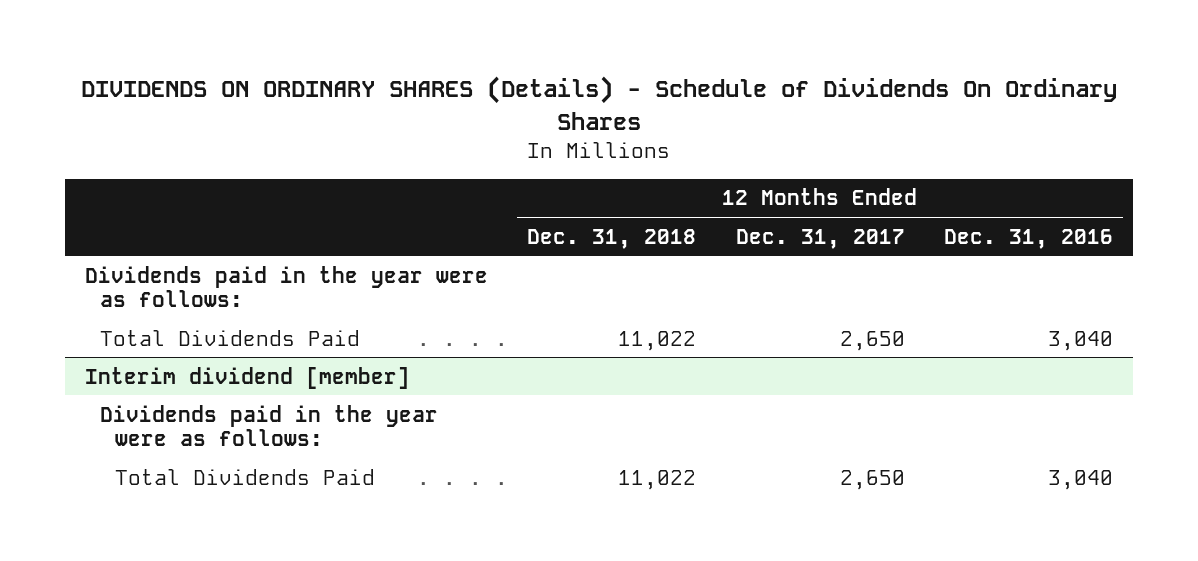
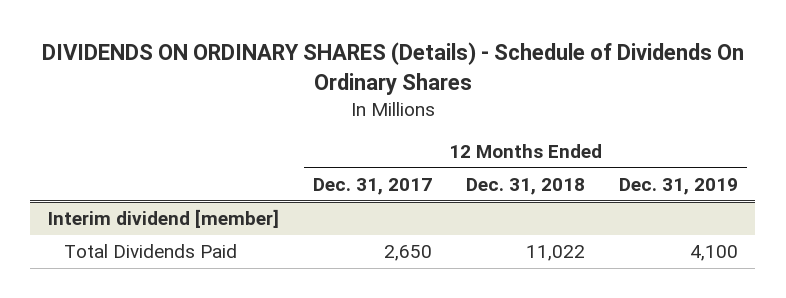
- | 12 Months Ended Dec. 31, 2018 | 12 Months Ended Dec. 31, 2017 | 12 Months Ended Dec. 31, 2016
+ | 12 Months Ended Dec. 31, 2017 | 12 Months Ended Dec. 31, 2018 | 12 Months Ended Dec. 31, 2019
- Dividends paid in the year were as follows:
- Total Dividends Paid | 11,022 | 2,650 | 3,040
@ Interim dividend [member]
- Dividends paid in the year were as follows:

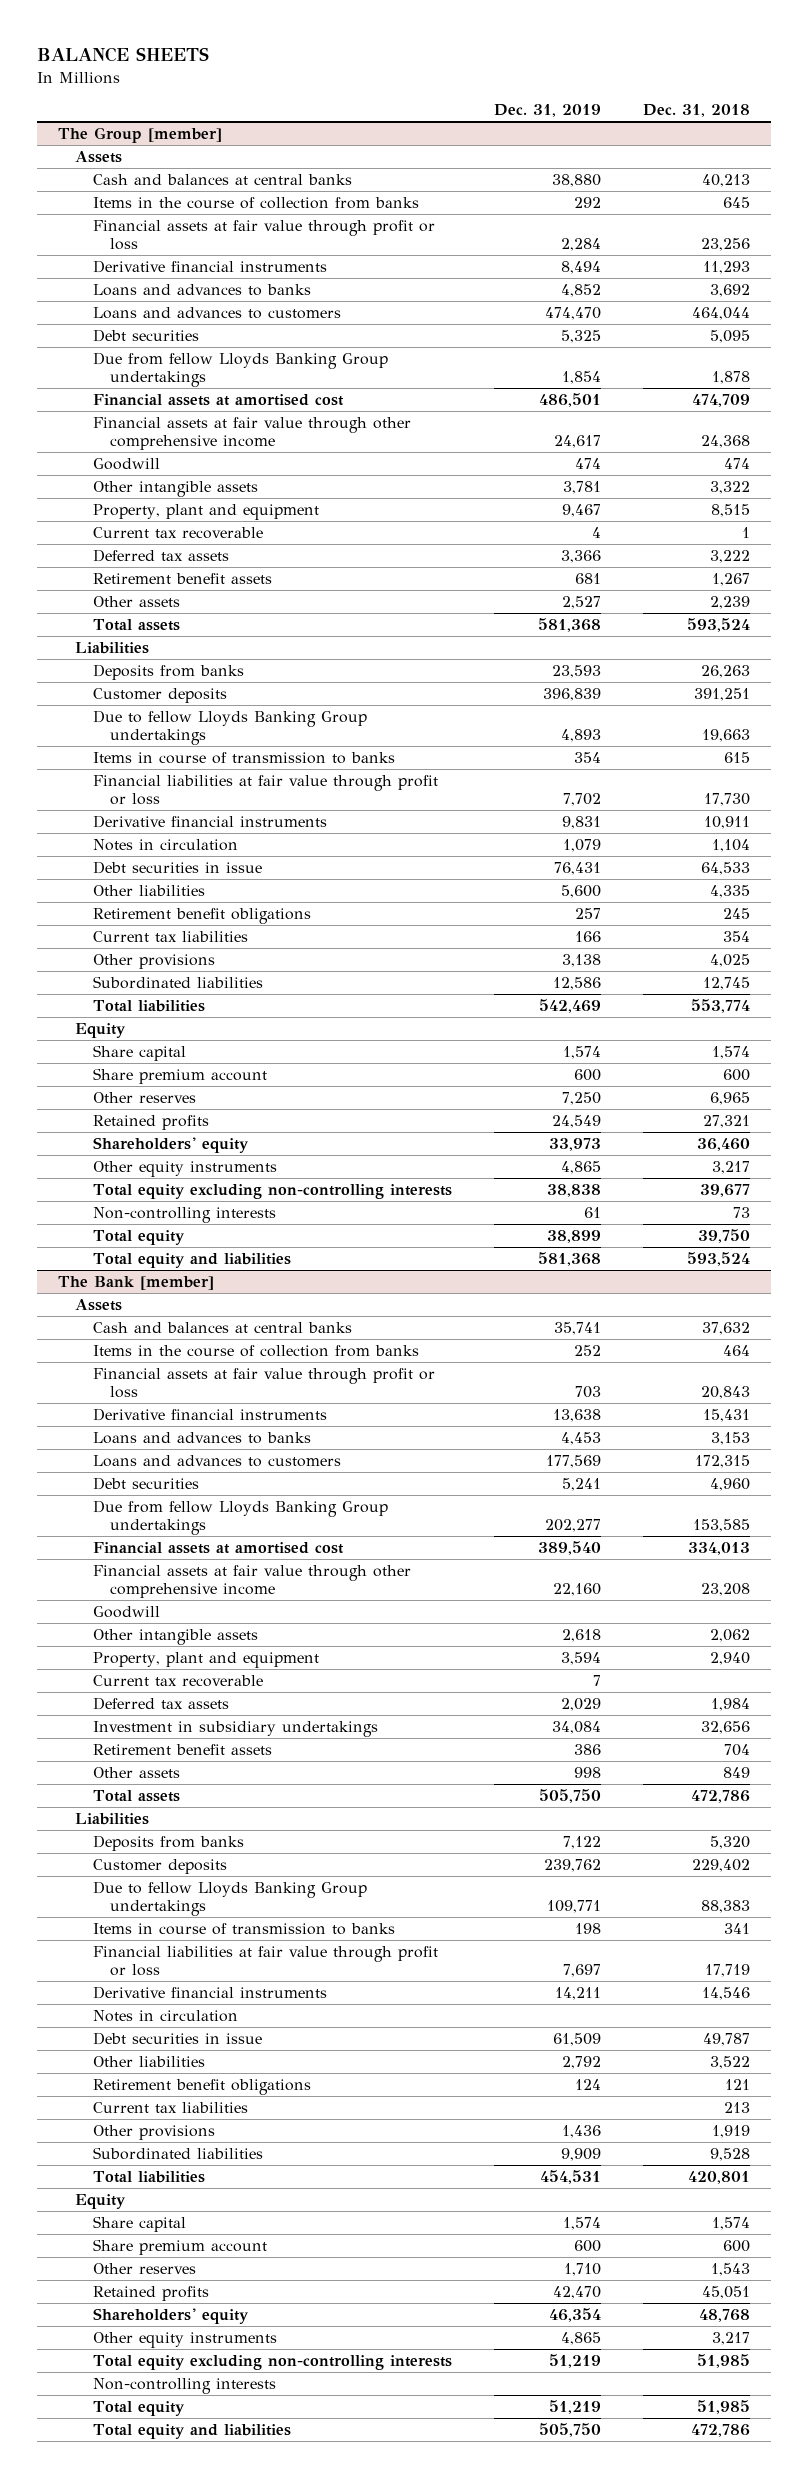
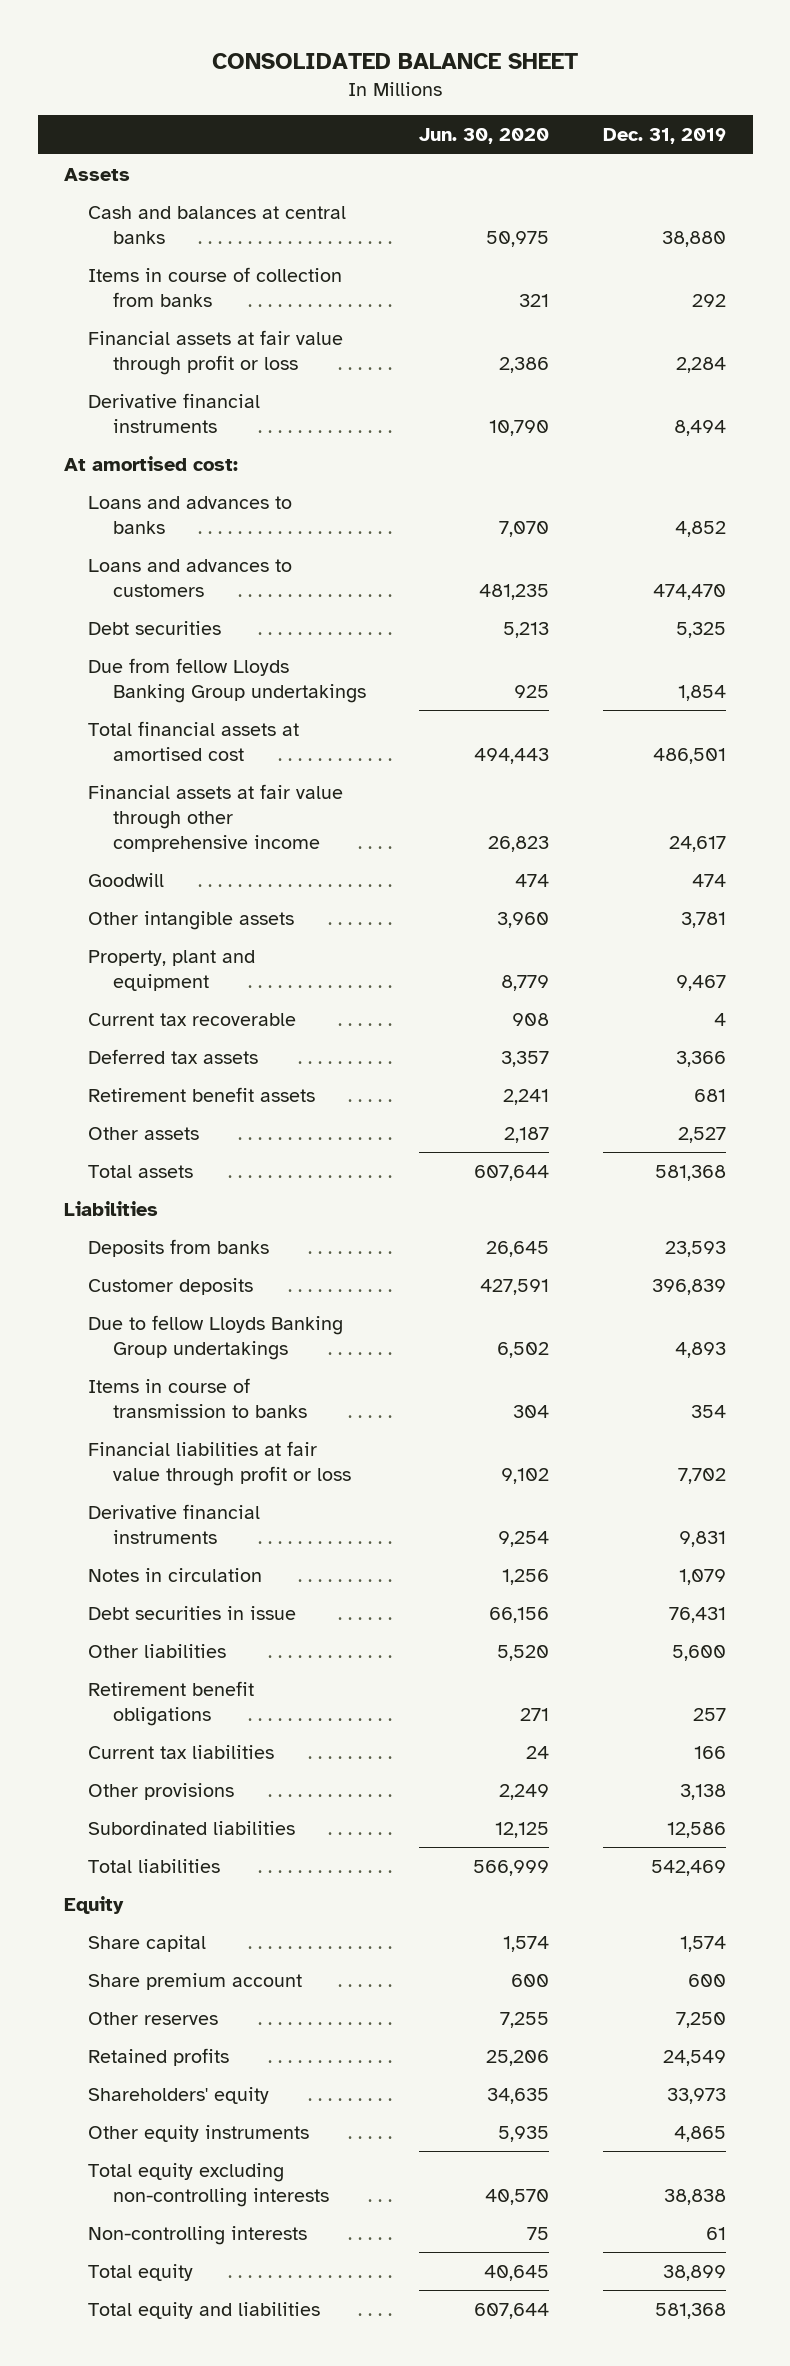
- BALANCE SHEETS
+ CONSOLIDATED BALANCE SHEET
- | Dec. 31, 2019 | Dec. 31, 2018
+ | Jun. 30, 2020 | Dec. 31, 2019
- The Group [member]
- Items in the course of collection from banks | 292 | 645
+ Items in course of collection from banks | 321 | 292
+ At amortised cost:
- Financial assets at amortised cost | 486,501 | 474,709
+ Total financial assets at amortised cost | 494,443 | 486,501
- The Bank [member]
- Assets
- Cash and balances at central banks | 35,741 | 37,632
- Items in the course of collection from banks | 252 | 464
- Financial assets at fair value through profit or loss | 703 | 20,843
- Derivative financial instruments | 13,638 | 15,431
- Loans and advances to banks | 4,453 | 3,153
- Loans and advances to customers | 177,569 | 172,315
- Debt securities | 5,241 | 4,960
- Due from fellow Lloyds Banking Group undertakings | 202,277 | 153,585
- Financial assets at amortised cost | 389,540 | 334,013
- Financial assets at fair value through other comprehensive income | 22,160 | 23,208
- Goodwill
- Other intangible assets | 2,618 | 2,062
- Property, plant and equipment | 3,594 | 2,940
- Current tax recoverable | 7 |
- Deferred tax assets | 2,029 | 1,984
- Investment in subsidiary undertakings | 34,084 | 32,656
- Retirement benefit assets | 386 | 704
- Other assets | 998 | 849
- Total assets | 505,750 | 472,786
- Liabilities
- Deposits from banks | 7,122 | 5,320
- Customer deposits | 239,762 | 229,402
- Due to fellow Lloyds Banking Group undertakings | 109,771 | 88,383
- Items in course of transmission to banks | 198 | 341
- Financial liabilities at fair value through profit or loss | 7,697 | 17,719
- Derivative financial instruments | 14,211 | 14,546
- Notes in circulation
- Debt securities in issue | 61,509 | 49,787
- Other liabilities | 2,792 | 3,522
- Retirement benefit obligations | 124 | 121
- Current tax liabilities | | 213
- Other provisions | 1,436 | 1,919
- Subordinated liabilities | 9,909 | 9,528
- Total liabilities | 454,531 | 420,801
- Equity
- Share capital | 1,574 | 1,574
- Share premium account | 600 | 600
- Other reserves | 1,710 | 1,543
- Retained profits | 42,470 | 45,051
- Shareholders' equity | 46,354 | 48,768
- Other equity instruments | 4,865 | 3,217
- Total equity excluding non-controlling interests | 51,219 | 51,985
- Non-controlling interests
- Total equity | 51,219 | 51,985
- Total equity and liabilities | 505,750 | 472,786

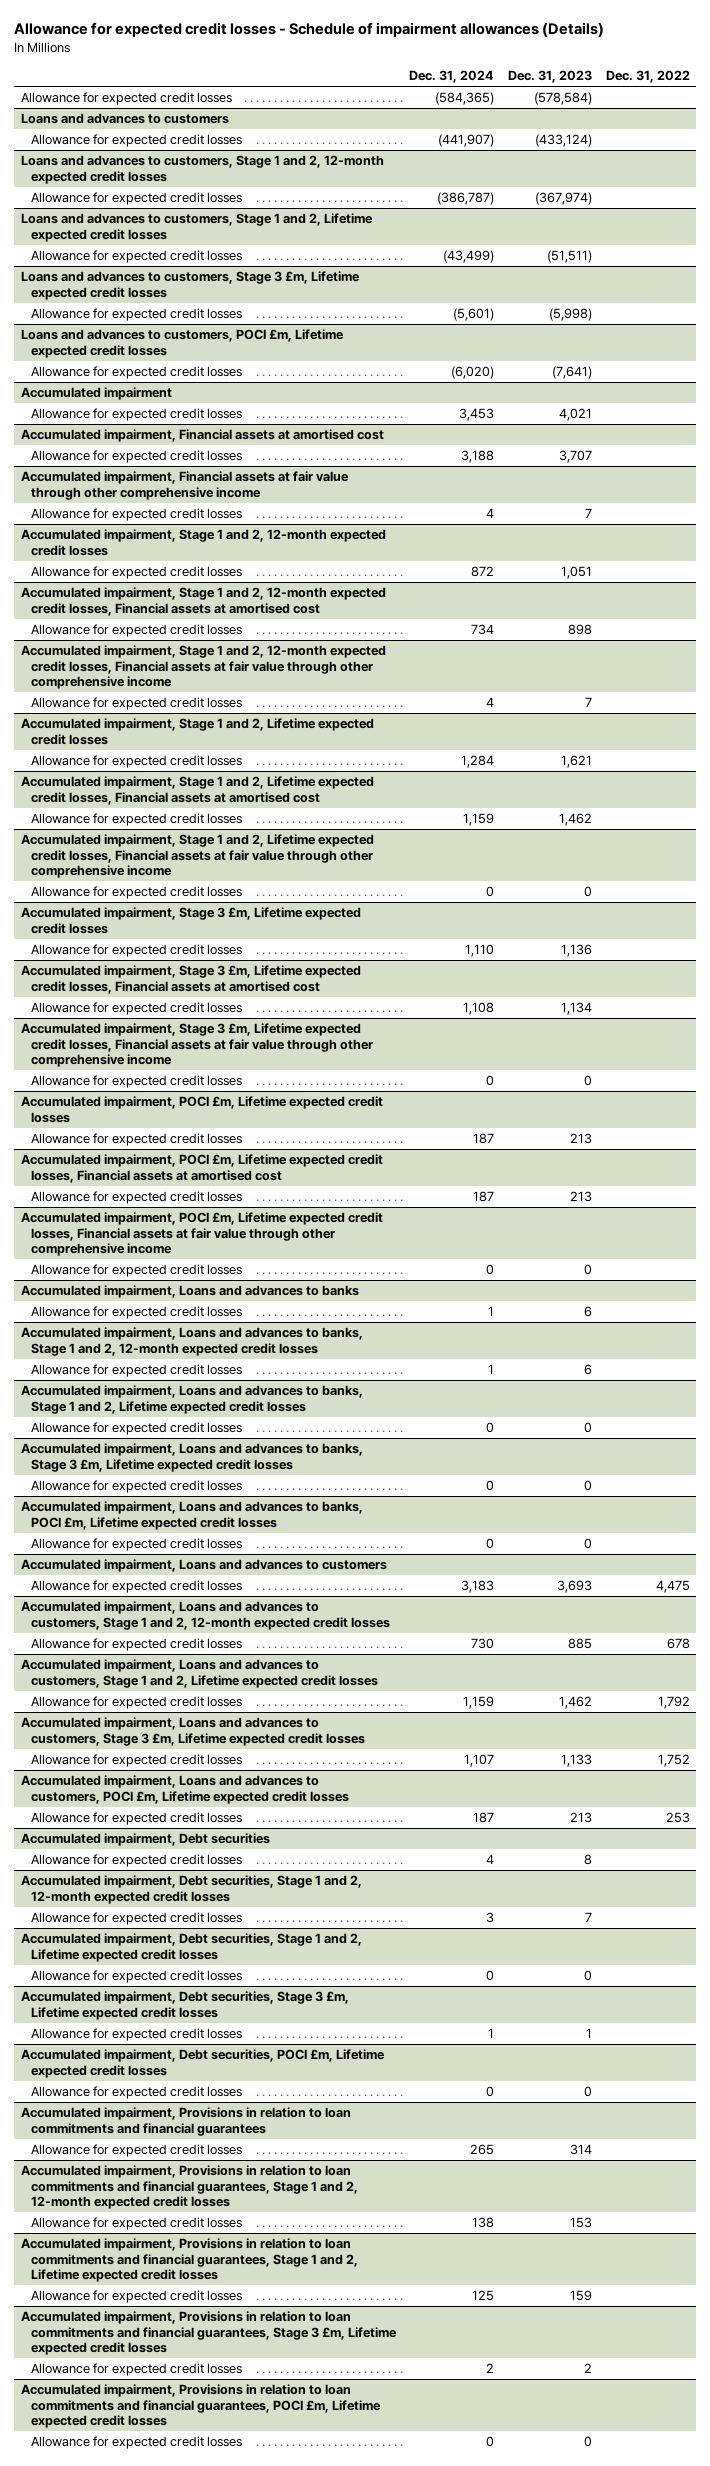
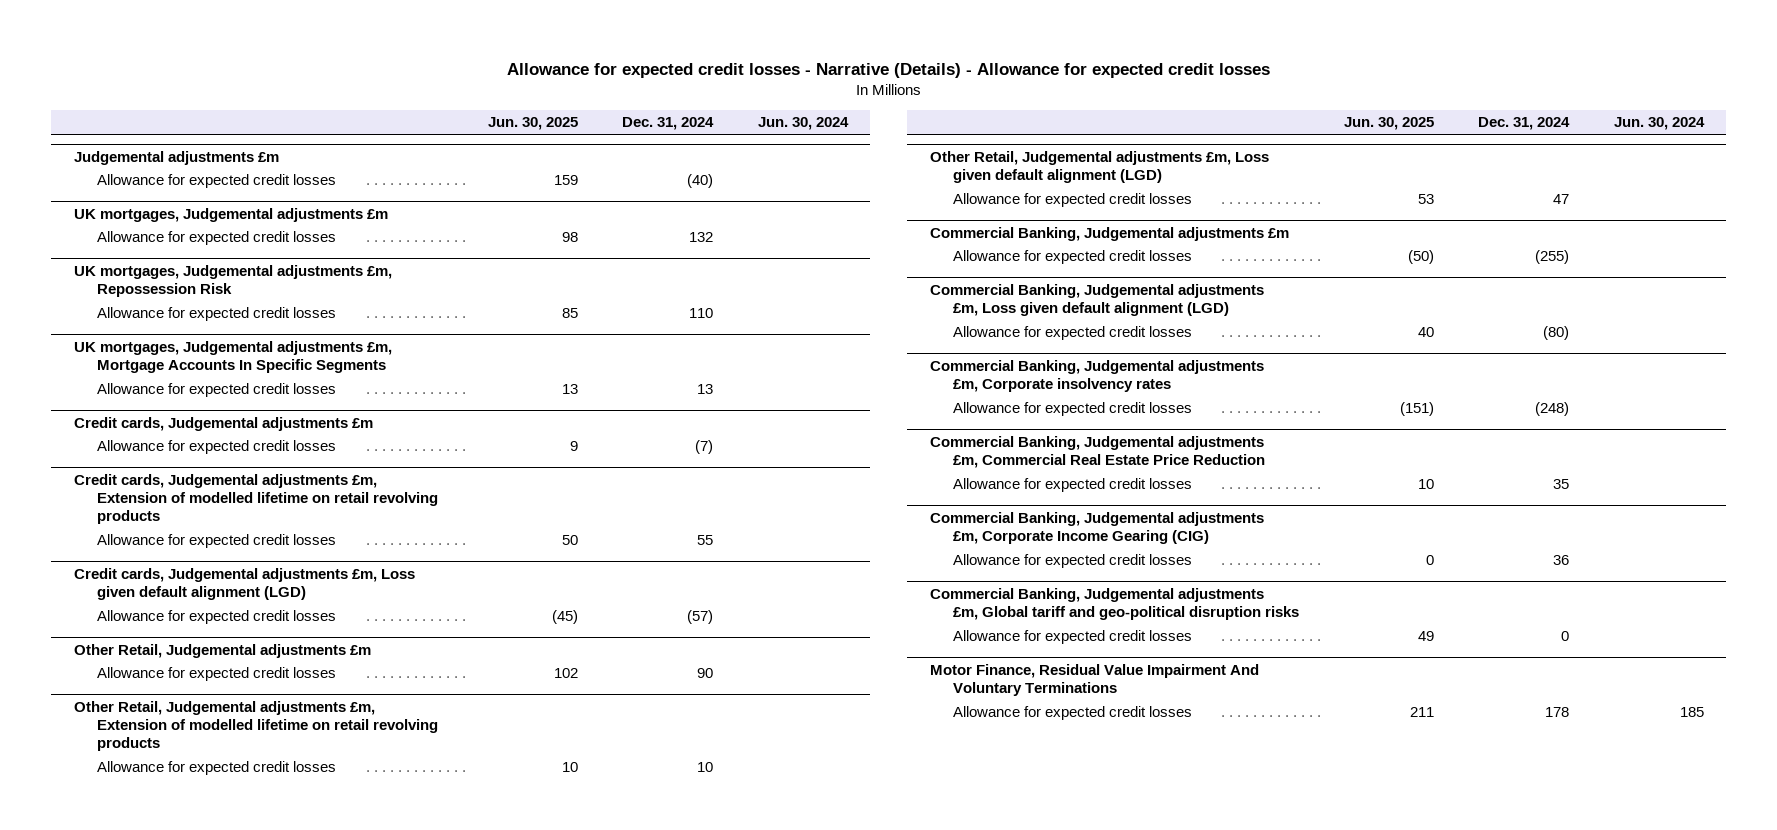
- Allowance for expected credit losses - Schedule of impairment allowances (Details)
+ Allowance for expected credit losses - Narrative (Details) - Allowance for expected credit losses
- | Dec. 31, 2024 | Dec. 31, 2023 | Dec. 31, 2022
+ | Jun. 30, 2025 | Dec. 31, 2024 | Jun. 30, 2024
- Allowance for expected credit losses | (584,365) | (578,584) |
- Loans and advances to customers
- Allowance for expected credit losses | (441,907) | (433,124) |
- Loans and advances to customers, Stage 1 and 2, 12-month expected credit losses
- Allowance for expected credit losses | (386,787) | (367,974) |
- Loans and advances to customers, Stage 1 and 2, Lifetime expected credit losses
- Allowance for expected credit losses | (43,499) | (51,511) |
- Loans and advances to customers, Stage 3 £m, Lifetime expected credit losses
- Allowance for expected credit losses | (5,601) | (5,998) |
- Loans and advances to customers, POCI £m, Lifetime expected credit losses
- Allowance for expected credit losses | (6,020) | (7,641) |
- Accumulated impairment
- Allowance for expected credit losses | 3,453 | 4,021 |
- Accumulated impairment, Financial assets at amortised cost
- Allowance for expected credit losses | 3,188 | 3,707 |
- Accumulated impairment, Financial assets at fair value through other comprehensive income
- Allowance for expected credit losses | 4 | 7 |
- Accumulated impairment, Stage 1 and 2, 12-month expected credit losses
- Allowance for expected credit losses | 872 | 1,051 |
- Accumulated impairment, Stage 1 and 2, 12-month expected credit losses, Financial assets at amortised cost
- Allowance for expected credit losses | 734 | 898 |
- Accumulated impairment, Stage 1 and 2, 12-month expected credit losses, Financial assets at fair value through other comprehensive income
- Allowance for expected credit losses | 4 | 7 |
- Accumulated impairment, Stage 1 and 2, Lifetime expected credit losses
- Allowance for expected credit losses | 1,284 | 1,621 |
- Accumulated impairment, Stage 1 and 2, Lifetime expected credit losses, Financial assets at amortised cost
- Allowance for expected credit losses | 1,159 | 1,462 |
- Accumulated impairment, Stage 1 and 2, Lifetime expected credit losses, Financial assets at fair value through other comprehensive income
- Allowance for expected credit losses | 0 | 0 |
- Accumulated impairment, Stage 3 £m, Lifetime expected credit losses
- Allowance for expected credit losses | 1,110 | 1,136 |
- Accumulated impairment, Stage 3 £m, Lifetime expected credit losses, Financial assets at amortised cost
- Allowance for expected credit losses | 1,108 | 1,134 |
- Accumulated impairment, Stage 3 £m, Lifetime expected credit losses, Financial assets at fair value through other comprehensive income
- Allowance for expected credit losses | 0 | 0 |
- Accumulated impairment, POCI £m, Lifetime expected credit losses
- Allowance for expected credit losses | 187 | 213 |
- Accumulated impairment, POCI £m, Lifetime expected credit losses, Financial assets at amortised cost
- Allowance for expected credit losses | 187 | 213 |
- Accumulated impairment, POCI £m, Lifetime expected credit losses, Financial assets at fair value through other comprehensive income
- Allowance for expected credit losses | 0 | 0 |
- Accumulated impairment, Loans and advances to banks
- Allowance for expected credit losses | 1 | 6 |
- Accumulated impairment, Loans and advances to banks, Stage 1 and 2, 12-month expected credit losses
- Allowance for expected credit losses | 1 | 6 |
- Accumulated impairment, Loans and advances to banks, Stage 1 and 2, Lifetime expected credit losses
- Allowance for expected credit losses | 0 | 0 |
- Accumulated impairment, Loans and advances to banks, Stage 3 £m, Lifetime expected credit losses
- Allowance for expected credit losses | 0 | 0 |
- Accumulated impairment, Loans and advances to banks, POCI £m, Lifetime expected credit losses
- Allowance for expected credit losses | 0 | 0 |
- Accumulated impairment, Loans and advances to customers
- Allowance for expected credit losses | 3,183 | 3,693 | 4,475
- Accumulated impairment, Loans and advances to customers, Stage 1 and 2, 12-month expected credit losses
- Allowance for expected credit losses | 730 | 885 | 678
- Accumulated impairment, Loans and advances to customers, Stage 1 and 2, Lifetime expected credit losses
- Allowance for expected credit losses | 1,159 | 1,462 | 1,792
- Accumulated impairment, Loans and advances to customers, Stage 3 £m, Lifetime expected credit losses
- Allowance for expected credit losses | 1,107 | 1,133 | 1,752
- Accumulated impairment, Loans and advances to customers, POCI £m, Lifetime expected credit losses
- Allowance for expected credit losses | 187 | 213 | 253
- Accumulated impairment, Debt securities
- Allowance for expected credit losses | 4 | 8 |
- Accumulated impairment, Debt securities, Stage 1 and 2, 12-month expected credit losses
- Allowance for expected credit losses | 3 | 7 |
- Accumulated impairment, Debt securities, Stage 1 and 2, Lifetime expected credit losses
- Allowance for expected credit losses | 0 | 0 |
- Accumulated impairment, Debt securities, Stage 3 £m, Lifetime expected credit losses
- Allowance for expected credit losses | 1 | 1 |
- Accumulated impairment, Debt securities, POCI £m, Lifetime expected credit losses
- Allowance for expected credit losses | 0 | 0 |
- Accumulated impairment, Provisions in relation to loan commitments and financial guarantees
- Allowance for expected credit losses | 265 | 314 |
- Accumulated impairment, Provisions in relation to loan commitments and financial guarantees, Stage 1 and 2, 12-month expected credit losses
- Allowance for expected credit losses | 138 | 153 |
- Accumulated impairment, Provisions in relation to loan commitments and financial guarantees, Stage 1 and 2, Lifetime expected credit losses
- Allowance for expected credit losses | 125 | 159 |
- Accumulated impairment, Provisions in relation to loan commitments and financial guarantees, Stage 3 £m, Lifetime expected credit losses
- Allowance for expected credit losses | 2 | 2 |
- Accumulated impairment, Provisions in relation to loan commitments and financial guarantees, POCI £m, Lifetime expected credit losses
+ Judgemental adjustments £m
+ Allowance for expected credit losses | 159 | (40) |
+ UK mortgages, Judgemental adjustments £m
+ Allowance for expected credit losses | 98 | 132 |
+ UK mortgages, Judgemental adjustments £m, Repossession Risk
+ Allowance for expected credit losses | 85 | 110 |
+ UK mortgages, Judgemental adjustments £m, Mortgage Accounts In Specific Segments
+ Allowance for expected credit losses | 13 | 13 |
+ Credit cards, Judgemental adjustments £m
+ Allowance for expected credit losses | 9 | (7) |
+ Credit cards, Judgemental adjustments £m, Extension of modelled lifetime on retail revolving products
+ Allowance for expected credit losses | 50 | 55 |
+ Credit cards, Judgemental adjustments £m, Loss given default alignment (LGD)
+ Allowance for expected credit losses | (45) | (57) |
+ Other Retail, Judgemental adjustments £m
+ Allowance for expected credit losses | 102 | 90 |
+ Other Retail, Judgemental adjustments £m, Extension of modelled lifetime on retail revolving products
+ Allowance for expected credit losses | 10 | 10 |
+ Other Retail, Judgemental adjustments £m, Loss given default alignment (LGD)
+ Allowance for expected credit losses | 53 | 47 |
+ Commercial Banking, Judgemental adjustments £m
+ Allowance for expected credit losses | (50) | (255) |
+ Commercial Banking, Judgemental adjustments £m, Loss given default alignment (LGD)
+ Allowance for expected credit losses | 40 | (80) |
+ Commercial Banking, Judgemental adjustments £m, Corporate insolvency rates
+ Allowance for expected credit losses | (151) | (248) |
+ Commercial Banking, Judgemental adjustments £m, Commercial Real Estate Price Reduction
+ Allowance for expected credit losses | 10 | 35 |
+ Commercial Banking, Judgemental adjustments £m, Corporate Income Gearing (CIG)
+ Allowance for expected credit losses | 0 | 36 |
+ Commercial Banking, Judgemental adjustments £m, Global tariff and geo-political disruption risks
+ Motor Finance, Residual Value Impairment And Voluntary Terminations
+ Allowance for expected credit losses | 211 | 178 | 185

